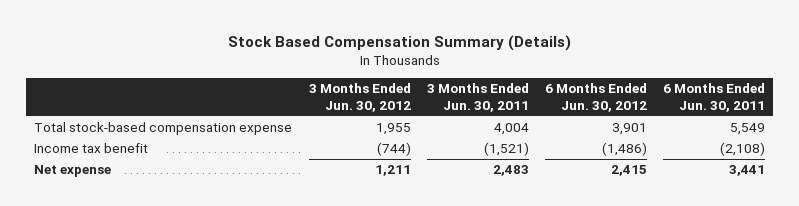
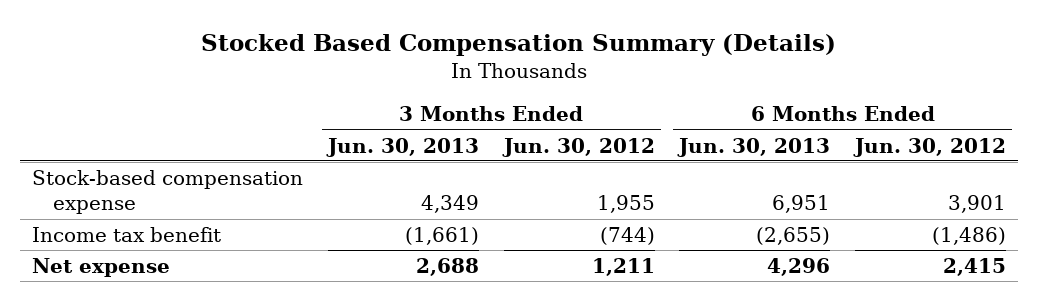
- Stock Based Compensation Summary (Details)
+ Stocked Based Compensation Summary (Details)
- | 3 Months Ended Jun. 30, 2012 | 3 Months Ended Jun. 30, 2011 | 6 Months Ended Jun. 30, 2012 | 6 Months Ended Jun. 30, 2011
+ | 3 Months Ended Jun. 30, 2013 | 3 Months Ended Jun. 30, 2012 | 6 Months Ended Jun. 30, 2013 | 6 Months Ended Jun. 30, 2012
- Total stock-based compensation expense | 1,955 | 4,004 | 3,901 | 5,549
+ Stock-based compensation expense | 4,349 | 1,955 | 6,951 | 3,901

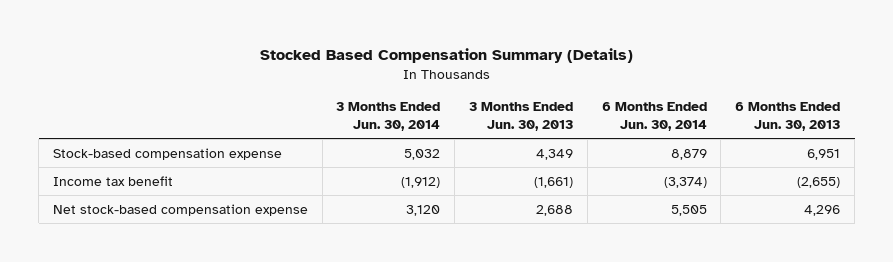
- | 3 Months Ended Jun. 30, 2013 | 3 Months Ended Jun. 30, 2012 | 6 Months Ended Jun. 30, 2013 | 6 Months Ended Jun. 30, 2012
+ | 3 Months Ended Jun. 30, 2014 | 3 Months Ended Jun. 30, 2013 | 6 Months Ended Jun. 30, 2014 | 6 Months Ended Jun. 30, 2013
- Net expense | 2,688 | 1,211 | 4,296 | 2,415
+ Net stock-based compensation expense | 3,120 | 2,688 | 5,505 | 4,296

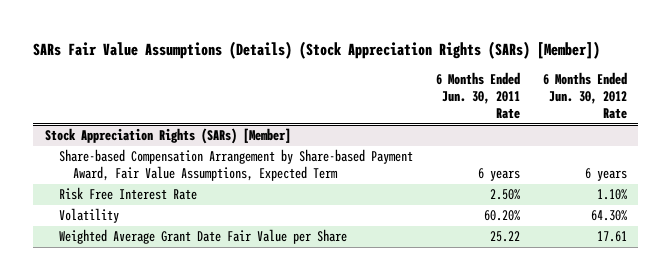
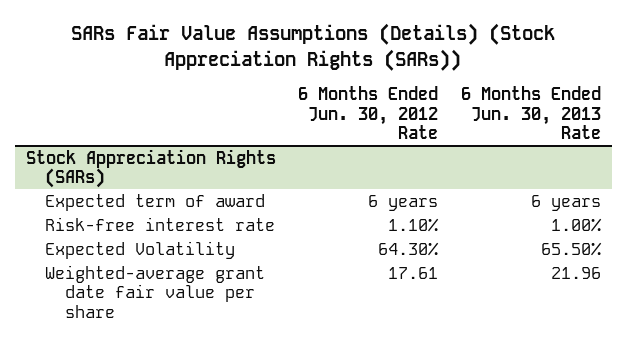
- SARs Fair Value Assumptions (Details) (Stock Appreciation Rights (SARs) [Member])
+ SARs Fair Value Assumptions (Details) (Stock Appreciation Rights (SARs))
- | 6 Months Ended Jun. 30, 2011 Rate | 6 Months Ended Jun. 30, 2012 Rate
+ | 6 Months Ended Jun. 30, 2012 Rate | 6 Months Ended Jun. 30, 2013 Rate
- Stock Appreciation Rights (SARs) [Member]
- Share-based Compensation Arrangement by Share-based Payment Award, Fair Value Assumptions, Expected Term | 6 years | 6 years
- Risk Free Interest Rate | 2.50% | 1.10%
- Volatility | 60.20% | 64.30%
- Weighted Average Grant Date Fair Value per Share | 25.22 | 17.61
+ Stock Appreciation Rights (SARs)
+ Expected term of award | 6 years | 6 years
+ Risk-free interest rate | 1.10% | 1.00%
+ Expected Volatility | 64.30% | 65.50%
+ Weighted-average grant date fair value per share | 17.61 | 21.96

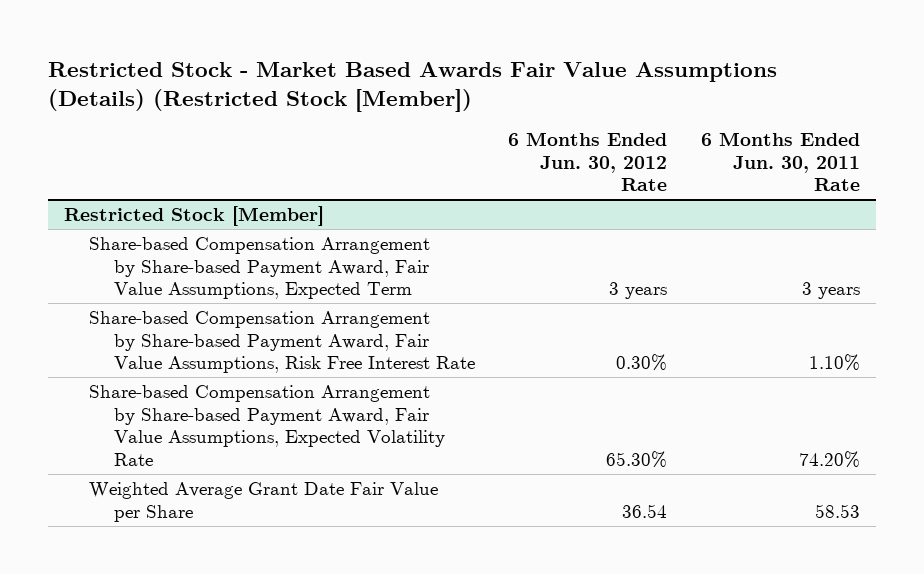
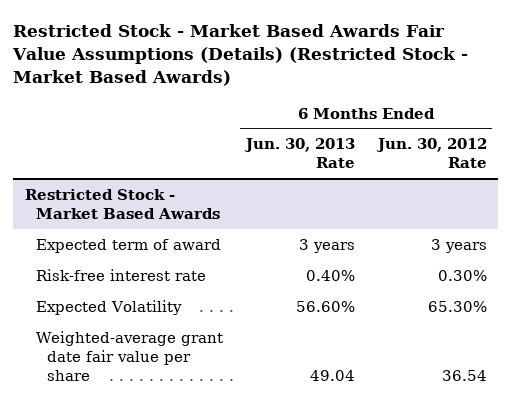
- Restricted Stock - Market Based Awards Fair Value Assumptions (Details) (Restricted Stock [Member])
+ Restricted Stock - Market Based Awards Fair Value Assumptions (Details) (Restricted Stock - Market Based Awards)
- | 6 Months Ended Jun. 30, 2012 Rate | 6 Months Ended Jun. 30, 2011 Rate
+ | 6 Months Ended Jun. 30, 2013 Rate | 6 Months Ended Jun. 30, 2012 Rate
- Restricted Stock [Member]
- Share-based Compensation Arrangement by Share-based Payment Award, Fair Value Assumptions, Expected Term | 3 years | 3 years
- Share-based Compensation Arrangement by Share-based Payment Award, Fair Value Assumptions, Risk Free Interest Rate | 0.30% | 1.10%
- Share-based Compensation Arrangement by Share-based Payment Award, Fair Value Assumptions, Expected Volatility Rate | 65.30% | 74.20%
- Weighted Average Grant Date Fair Value per Share | 36.54 | 58.53
+ Restricted Stock - Market Based Awards
+ Expected term of award | 3 years | 3 years
+ Risk-free interest rate | 0.40% | 0.30%
+ Expected Volatility | 56.60% | 65.30%
+ Weighted-average grant date fair value per share | 49.04 | 36.54

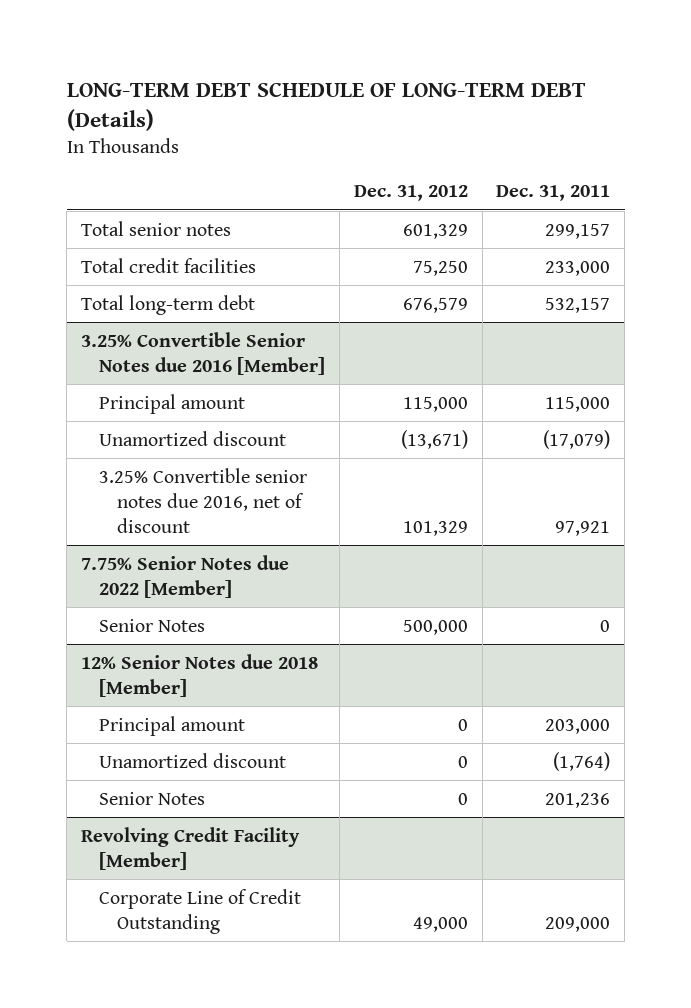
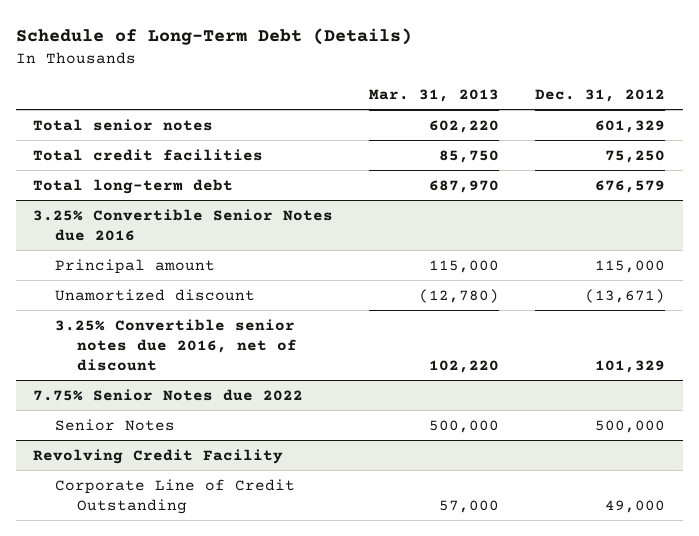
- LONG-TERM DEBT SCHEDULE OF LONG-TERM DEBT (Details)
+ Schedule of Long-Term Debt (Details)
- | Dec. 31, 2012 | Dec. 31, 2011
+ | Mar. 31, 2013 | Dec. 31, 2012
- 3.25% Convertible Senior Notes due 2016 [Member]
+ 3.25% Convertible Senior Notes due 2016
- 7.75% Senior Notes due 2022 [Member]
+ 7.75% Senior Notes due 2022
- 12% Senior Notes due 2018 [Member]
- Principal amount | 0 | 203,000
- Unamortized discount | 0 | (1,764)
- Senior Notes | 0 | 201,236
- Revolving Credit Facility [Member]
+ Revolving Credit Facility

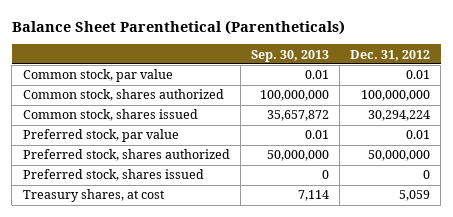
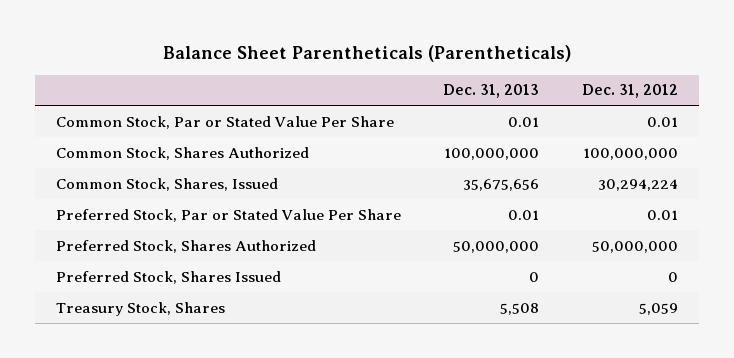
- Balance Sheet Parenthetical (Parentheticals)
+ Balance Sheet Parentheticals (Parentheticals)
- | Sep. 30, 2013 | Dec. 31, 2012
+ | Dec. 31, 2013 | Dec. 31, 2012
- Common stock, par value | 0.01 | 0.01
- Common stock, shares authorized | 100,000,000 | 100,000,000
- Common stock, shares issued | 35,657,872 | 30,294,224
- Preferred stock, par value | 0.01 | 0.01
- Preferred stock, shares authorized | 50,000,000 | 50,000,000
- Preferred stock, shares issued | 0 | 0
- Treasury shares, at cost | 7,114 | 5,059
+ Common Stock, Par or Stated Value Per Share | 0.01 | 0.01
+ Common Stock, Shares Authorized | 100,000,000 | 100,000,000
+ Common Stock, Shares, Issued | 35,675,656 | 30,294,224
+ Preferred Stock, Par or Stated Value Per Share | 0.01 | 0.01
+ Preferred Stock, Shares Authorized | 50,000,000 | 50,000,000
+ Preferred Stock, Shares Issued | 0 | 0
+ Treasury Stock, Shares | 5,508 | 5,059

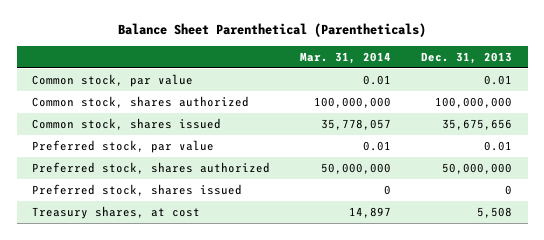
- Balance Sheet Parentheticals (Parentheticals)
+ Balance Sheet Parenthetical (Parentheticals)
- | Dec. 31, 2013 | Dec. 31, 2012
+ | Mar. 31, 2014 | Dec. 31, 2013
- Common Stock, Par or Stated Value Per Share | 0.01 | 0.01
- Common Stock, Shares Authorized | 100,000,000 | 100,000,000
- Common Stock, Shares, Issued | 35,675,656 | 30,294,224
- Preferred Stock, Par or Stated Value Per Share | 0.01 | 0.01
- Preferred Stock, Shares Authorized | 50,000,000 | 50,000,000
- Preferred Stock, Shares Issued | 0 | 0
- Treasury Stock, Shares | 5,508 | 5,059
+ Common stock, par value | 0.01 | 0.01
+ Common stock, shares authorized | 100,000,000 | 100,000,000
+ Common stock, shares issued | 35,778,057 | 35,675,656
+ Preferred stock, par value | 0.01 | 0.01
+ Preferred stock, shares authorized | 50,000,000 | 50,000,000
+ Preferred stock, shares issued | 0 | 0
+ Treasury shares, at cost | 14,897 | 5,508

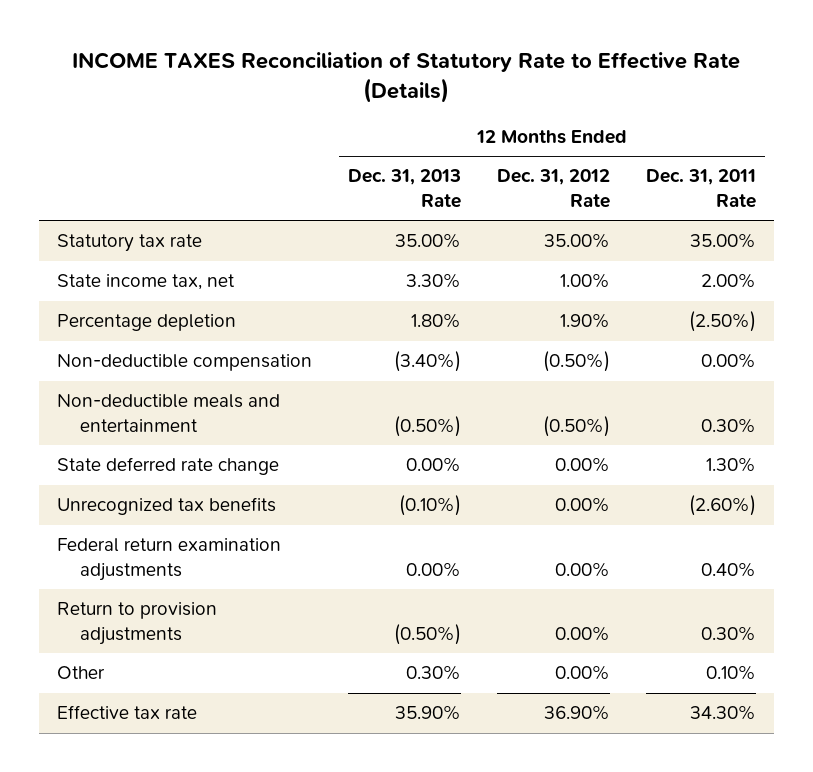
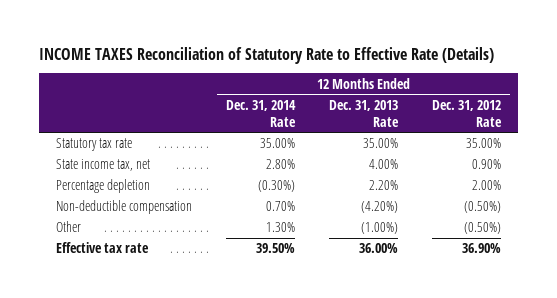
- | 12 Months Ended Dec. 31, 2013 Rate | 12 Months Ended Dec. 31, 2012 Rate | 12 Months Ended Dec. 31, 2011 Rate
+ | 12 Months Ended Dec. 31, 2014 Rate | 12 Months Ended Dec. 31, 2013 Rate | 12 Months Ended Dec. 31, 2012 Rate
- State income tax, net | 3.30% | 1.00% | 2.00%
- Percentage depletion | 1.80% | 1.90% | (2.50%)
- Non-deductible compensation | (3.40%) | (0.50%) | 0.00%
- Non-deductible meals and entertainment | (0.50%) | (0.50%) | 0.30%
- State deferred rate change | 0.00% | 0.00% | 1.30%
- Unrecognized tax benefits | (0.10%) | 0.00% | (2.60%)
- Federal return examination adjustments | 0.00% | 0.00% | 0.40%
- Return to provision adjustments | (0.50%) | 0.00% | 0.30%
- Other | 0.30% | 0.00% | 0.10%
- Effective tax rate | 35.90% | 36.90% | 34.30%
+ State income tax, net | 2.80% | 4.00% | 0.90%
+ Percentage depletion | (0.30%) | 2.20% | 2.00%
+ Non-deductible compensation | 0.70% | (4.20%) | (0.50%)
+ Other | 1.30% | (1.00%) | (0.50%)
+ Effective tax rate | 39.50% | 36.00% | 36.90%

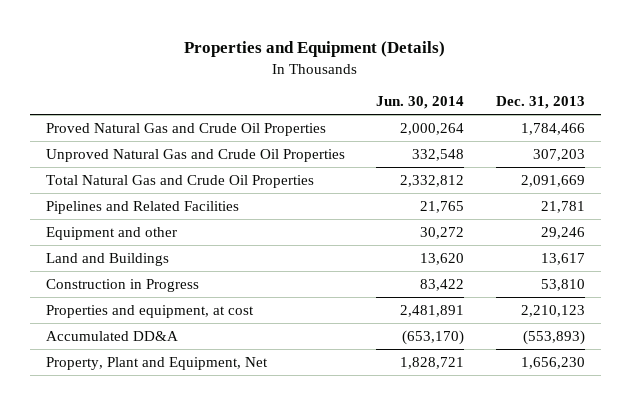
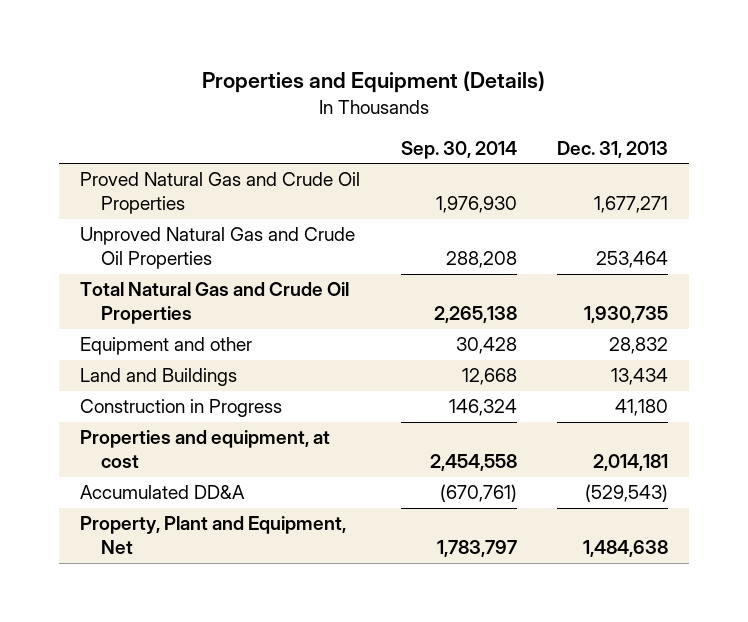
- | Jun. 30, 2014 | Dec. 31, 2013
+ | Sep. 30, 2014 | Dec. 31, 2013
- Proved Natural Gas and Crude Oil Properties | 2,000,264 | 1,784,466
- Unproved Natural Gas and Crude Oil Properties | 332,548 | 307,203
- Total Natural Gas and Crude Oil Properties | 2,332,812 | 2,091,669
- Pipelines and Related Facilities | 21,765 | 21,781
- Equipment and other | 30,272 | 29,246
- Land and Buildings | 13,620 | 13,617
- Construction in Progress | 83,422 | 53,810
- Properties and equipment, at cost | 2,481,891 | 2,210,123
- Accumulated DD&A | (653,170) | (553,893)
- Property, Plant and Equipment, Net | 1,828,721 | 1,656,230
+ Proved Natural Gas and Crude Oil Properties | 1,976,930 | 1,677,271
+ Unproved Natural Gas and Crude Oil Properties | 288,208 | 253,464
+ Total Natural Gas and Crude Oil Properties | 2,265,138 | 1,930,735
+ Equipment and other | 30,428 | 28,832
+ Land and Buildings | 12,668 | 13,434
+ Construction in Progress | 146,324 | 41,180
+ Properties and equipment, at cost | 2,454,558 | 2,014,181
+ Accumulated DD&A | (670,761) | (529,543)
+ Property, Plant and Equipment, Net | 1,783,797 | 1,484,638

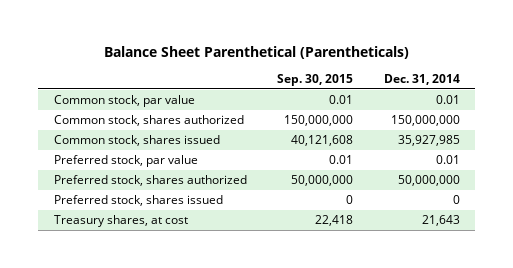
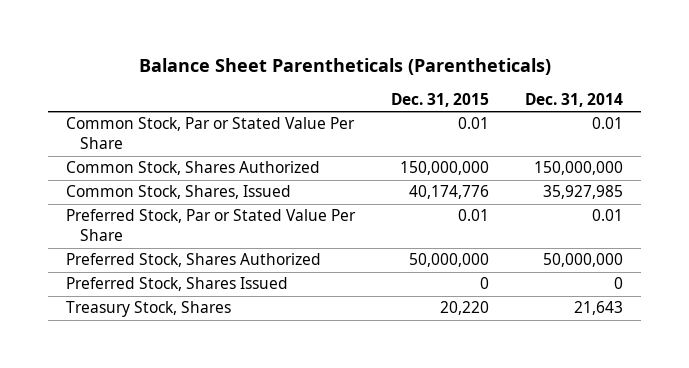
- Balance Sheet Parenthetical (Parentheticals)
+ Balance Sheet Parentheticals (Parentheticals)
- | Sep. 30, 2015 | Dec. 31, 2014
+ | Dec. 31, 2015 | Dec. 31, 2014
- Common stock, par value | 0.01 | 0.01
- Common stock, shares authorized | 150,000,000 | 150,000,000
- Common stock, shares issued | 40,121,608 | 35,927,985
- Preferred stock, par value | 0.01 | 0.01
- Preferred stock, shares authorized | 50,000,000 | 50,000,000
- Preferred stock, shares issued | 0 | 0
- Treasury shares, at cost | 22,418 | 21,643
+ Common Stock, Par or Stated Value Per Share | 0.01 | 0.01
+ Common Stock, Shares Authorized | 150,000,000 | 150,000,000
+ Common Stock, Shares, Issued | 40,174,776 | 35,927,985
+ Preferred Stock, Par or Stated Value Per Share | 0.01 | 0.01
+ Preferred Stock, Shares Authorized | 50,000,000 | 50,000,000
+ Preferred Stock, Shares Issued | 0 | 0
+ Treasury Stock, Shares | 20,220 | 21,643

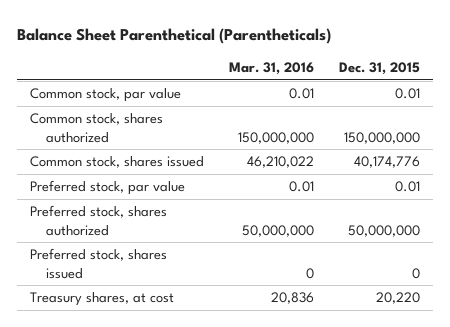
- Balance Sheet Parentheticals (Parentheticals)
+ Balance Sheet Parenthetical (Parentheticals)
- | Dec. 31, 2015 | Dec. 31, 2014
+ | Mar. 31, 2016 | Dec. 31, 2015
- Common Stock, Par or Stated Value Per Share | 0.01 | 0.01
- Common Stock, Shares Authorized | 150,000,000 | 150,000,000
- Common Stock, Shares, Issued | 40,174,776 | 35,927,985
- Preferred Stock, Par or Stated Value Per Share | 0.01 | 0.01
- Preferred Stock, Shares Authorized | 50,000,000 | 50,000,000
- Preferred Stock, Shares Issued | 0 | 0
- Treasury Stock, Shares | 20,220 | 21,643
+ Common stock, par value | 0.01 | 0.01
+ Common stock, shares authorized | 150,000,000 | 150,000,000
+ Common stock, shares issued | 46,210,022 | 40,174,776
+ Preferred stock, par value | 0.01 | 0.01
+ Preferred stock, shares authorized | 50,000,000 | 50,000,000
+ Preferred stock, shares issued | 0 | 0
+ Treasury shares, at cost | 20,836 | 20,220

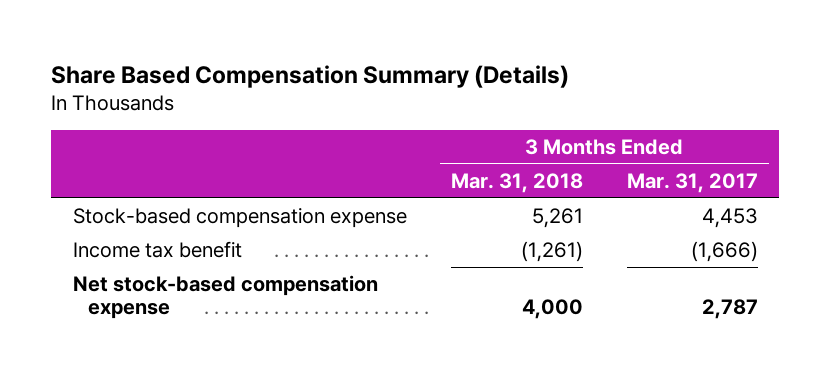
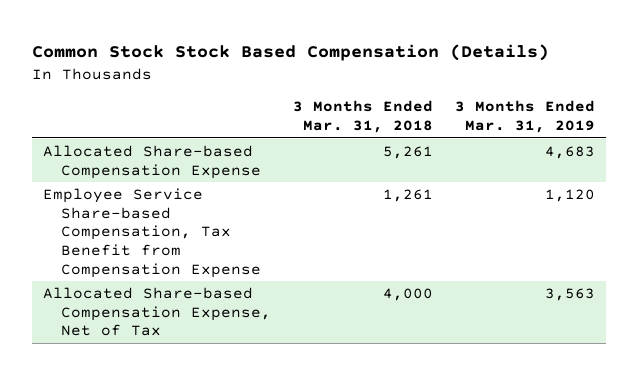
- Share Based Compensation Summary (Details)
+ Common Stock Stock Based Compensation (Details)
- | 3 Months Ended Mar. 31, 2018 | 3 Months Ended Mar. 31, 2017
+ | 3 Months Ended Mar. 31, 2018 | 3 Months Ended Mar. 31, 2019
- Stock-based compensation expense | 5,261 | 4,453
- Income tax benefit | (1,261) | (1,666)
- Net stock-based compensation expense | 4,000 | 2,787
+ Allocated Share-based Compensation Expense | 5,261 | 4,683
+ Employee Service Share-based Compensation, Tax Benefit from Compensation Expense | 1,261 | 1,120
+ Allocated Share-based Compensation Expense, Net of Tax | 4,000 | 3,563

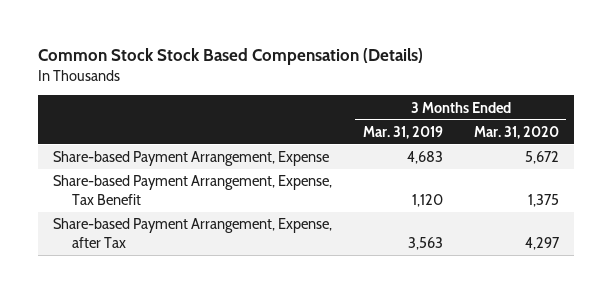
- | 3 Months Ended Mar. 31, 2018 | 3 Months Ended Mar. 31, 2019
+ | 3 Months Ended Mar. 31, 2019 | 3 Months Ended Mar. 31, 2020
- Allocated Share-based Compensation Expense | 5,261 | 4,683
- Employee Service Share-based Compensation, Tax Benefit from Compensation Expense | 1,261 | 1,120
- Allocated Share-based Compensation Expense, Net of Tax | 4,000 | 3,563
+ Share-based Payment Arrangement, Expense | 4,683 | 5,672
+ Share-based Payment Arrangement, Expense, Tax Benefit | 1,120 | 1,375
+ Share-based Payment Arrangement, Expense, after Tax | 3,563 | 4,297

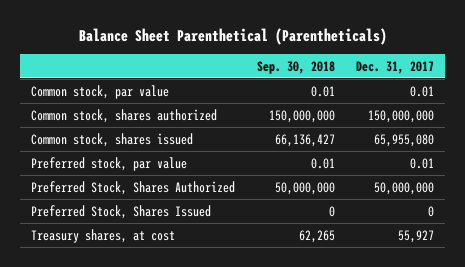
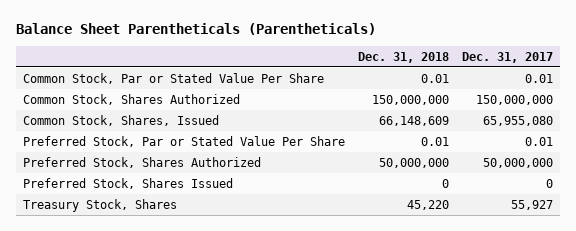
- Balance Sheet Parenthetical (Parentheticals)
+ Balance Sheet Parentheticals (Parentheticals)
- | Sep. 30, 2018 | Dec. 31, 2017
+ | Dec. 31, 2018 | Dec. 31, 2017
- Common stock, par value | 0.01 | 0.01
- Common stock, shares authorized | 150,000,000 | 150,000,000
- Common stock, shares issued | 66,136,427 | 65,955,080
- Preferred stock, par value | 0.01 | 0.01
+ Common Stock, Par or Stated Value Per Share | 0.01 | 0.01
+ Common Stock, Shares Authorized | 150,000,000 | 150,000,000
+ Common Stock, Shares, Issued | 66,148,609 | 65,955,080
+ Preferred Stock, Par or Stated Value Per Share | 0.01 | 0.01
- Treasury shares, at cost | 62,265 | 55,927
+ Treasury Stock, Shares | 45,220 | 55,927

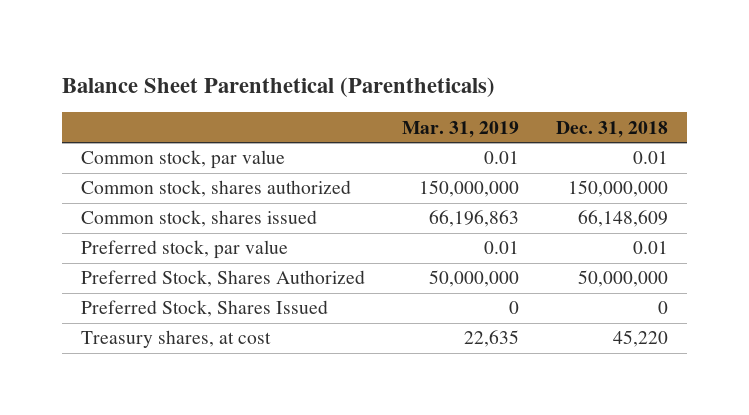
- Balance Sheet Parentheticals (Parentheticals)
+ Balance Sheet Parenthetical (Parentheticals)
- | Dec. 31, 2018 | Dec. 31, 2017
+ | Mar. 31, 2019 | Dec. 31, 2018
- Common Stock, Par or Stated Value Per Share | 0.01 | 0.01
- Common Stock, Shares Authorized | 150,000,000 | 150,000,000
- Common Stock, Shares, Issued | 66,148,609 | 65,955,080
- Preferred Stock, Par or Stated Value Per Share | 0.01 | 0.01
+ Common stock, par value | 0.01 | 0.01
+ Common stock, shares authorized | 150,000,000 | 150,000,000
+ Common stock, shares issued | 66,196,863 | 66,148,609
+ Preferred stock, par value | 0.01 | 0.01
- Treasury Stock, Shares | 45,220 | 55,927
+ Treasury shares, at cost | 22,635 | 45,220

